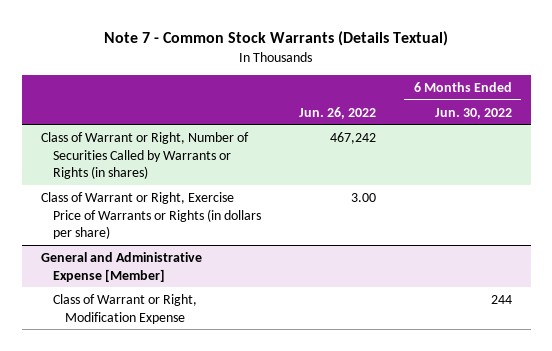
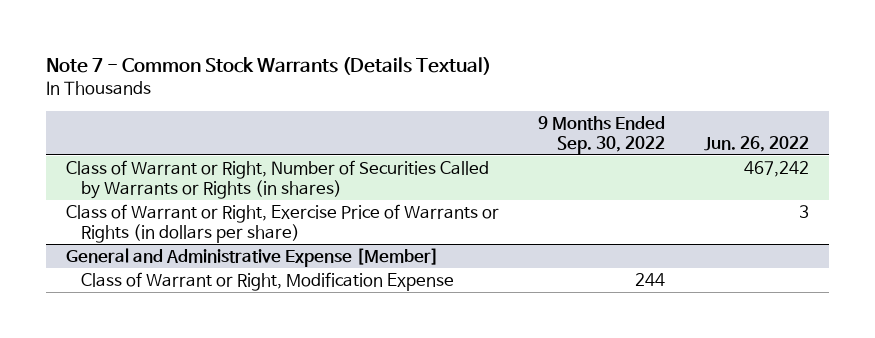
- | Jun. 26, 2022 | 6 Months Ended Jun. 30, 2022
+ | 9 Months Ended Sep. 30, 2022 | Jun. 26, 2022
- Class of Warrant or Right, Exercise Price of Warrants or Rights (in dollars per share) | 3.00 |
+ Class of Warrant or Right, Exercise Price of Warrants or Rights (in dollars per share) | | 3

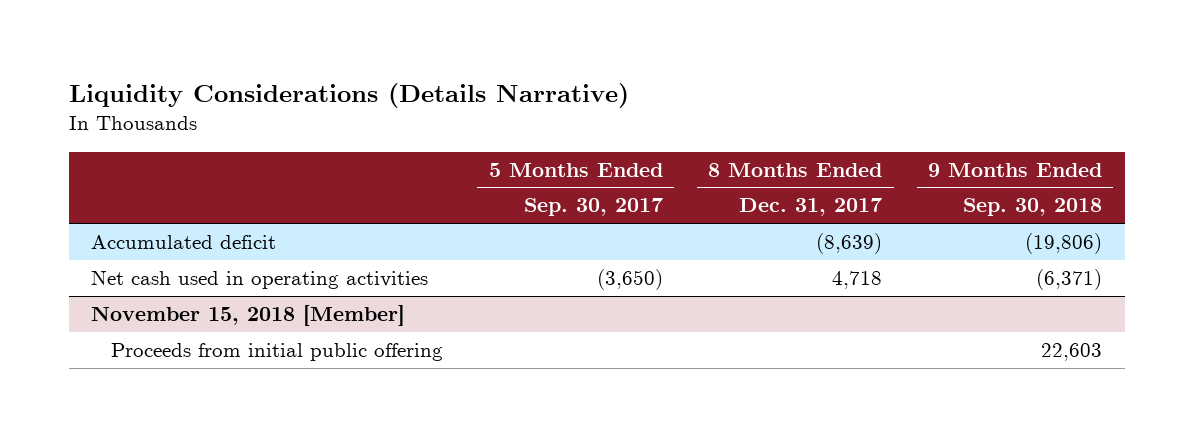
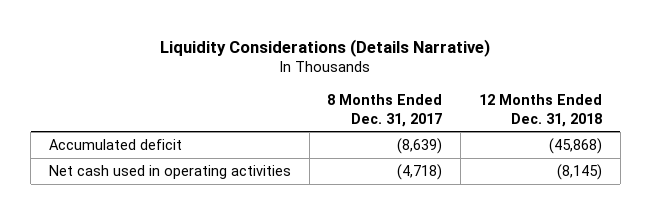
- | 5 Months Ended Sep. 30, 2017 | 8 Months Ended Dec. 31, 2017 | 9 Months Ended Sep. 30, 2018
+ | 8 Months Ended Dec. 31, 2017 | 12 Months Ended Dec. 31, 2018
- Net cash used in operating activities | (3,650) | 4,718 | (6,371)
- November 15, 2018 [Member]
- Proceeds from initial public offering | | | 22,603
+ Net cash used in operating activities | (4,718) | (8,145)

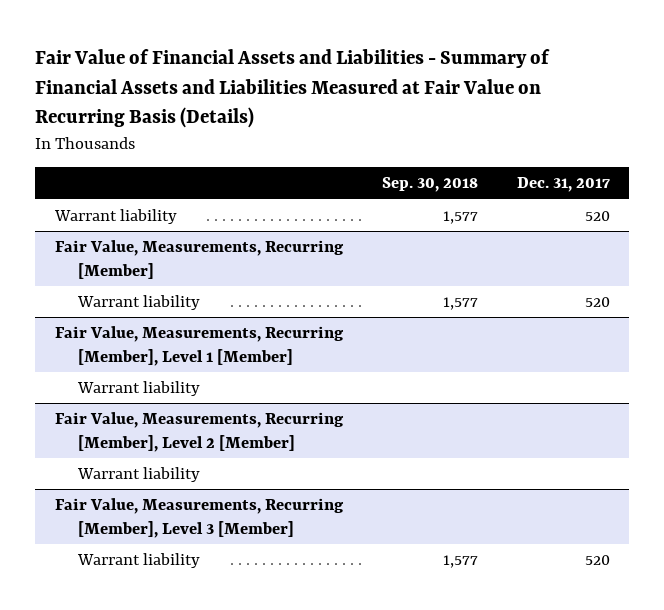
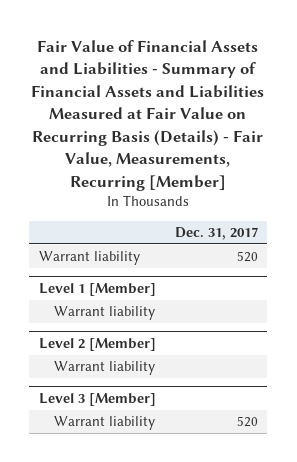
- Fair Value of Financial Assets and Liabilities - Summary of Financial Assets and Liabilities Measured at Fair Value on Recurring Basis (Details)
+ Fair Value of Financial Assets and Liabilities - Summary of Financial Assets and Liabilities Measured at Fair Value on Recurring Basis (Details) - Fair Value, Measurements, Recurring [Member]
- | Sep. 30, 2018 | Dec. 31, 2017
+ | Dec. 31, 2017
- Fair Value, Measurements, Recurring [Member]
- Warrant liability | 1,577 | 520
- Fair Value, Measurements, Recurring [Member], Level 1 [Member]
+ Level 1 [Member]
- Fair Value, Measurements, Recurring [Member], Level 2 [Member]
+ Level 2 [Member]
- Fair Value, Measurements, Recurring [Member], Level 3 [Member]
+ Level 3 [Member]

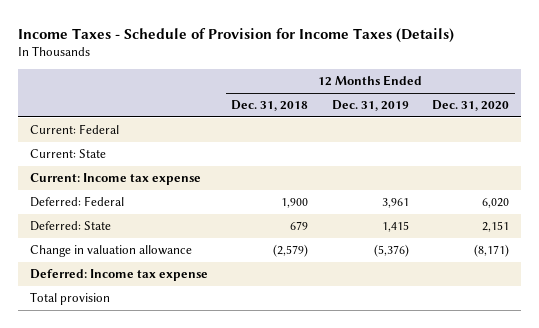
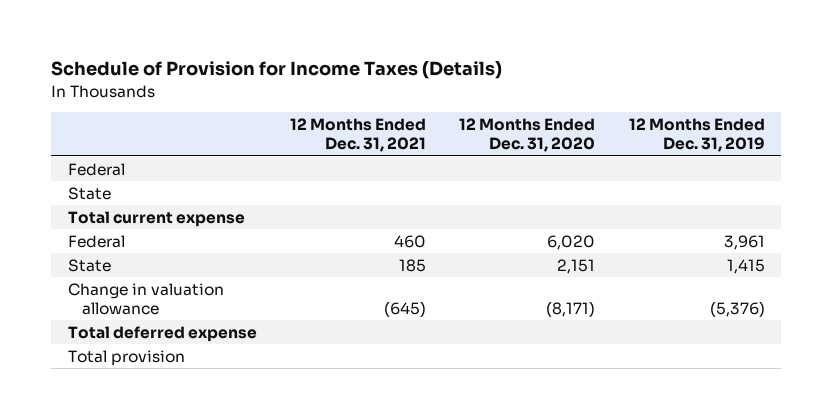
- Income Taxes - Schedule of Provision for Income Taxes (Details)
+ Schedule of Provision for Income Taxes (Details)
- | 12 Months Ended Dec. 31, 2018 | 12 Months Ended Dec. 31, 2019 | 12 Months Ended Dec. 31, 2020
+ | 12 Months Ended Dec. 31, 2021 | 12 Months Ended Dec. 31, 2020 | 12 Months Ended Dec. 31, 2019
- Current: Federal
- Current: State
- Current: Income tax expense
- Deferred: Federal | 1,900 | 3,961 | 6,020
- Deferred: State | 679 | 1,415 | 2,151
+ Federal
+ State
+ Total current expense
+ Federal | 460 | 6,020 | 3,961
+ State | 185 | 2,151 | 1,415
- Deferred: Income tax expense
+ Total deferred expense

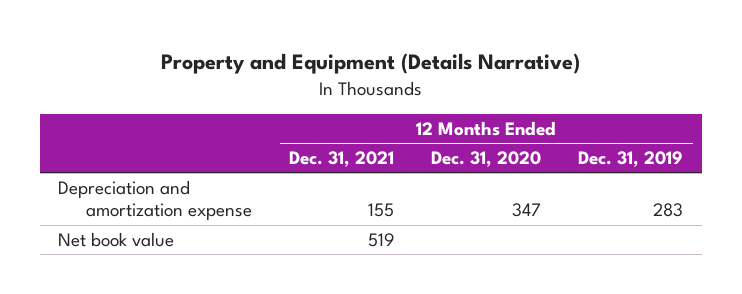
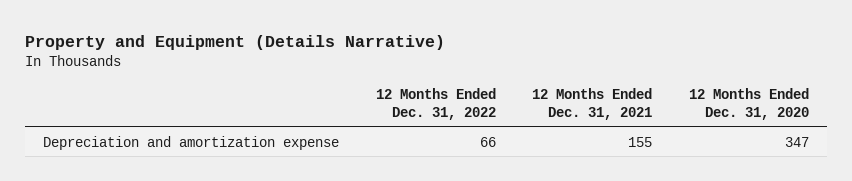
- | 12 Months Ended Dec. 31, 2021 | 12 Months Ended Dec. 31, 2020 | 12 Months Ended Dec. 31, 2019
+ | 12 Months Ended Dec. 31, 2022 | 12 Months Ended Dec. 31, 2021 | 12 Months Ended Dec. 31, 2020
- Net book value | 519 | |

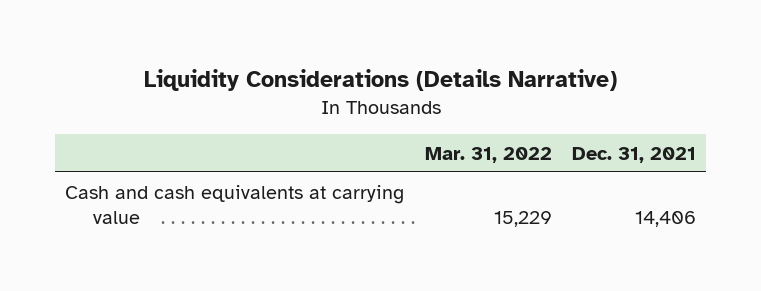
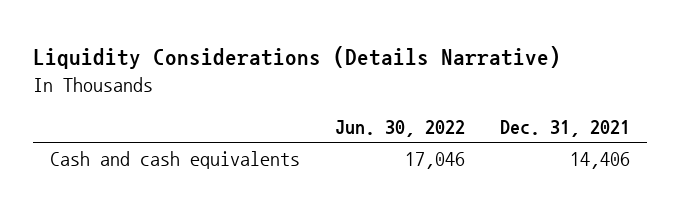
- | Mar. 31, 2022 | Dec. 31, 2021
+ | Jun. 30, 2022 | Dec. 31, 2021
- Cash and cash equivalents at carrying value | 15,229 | 14,406
+ Cash and cash equivalents | 17,046 | 14,406

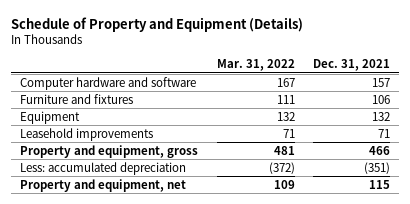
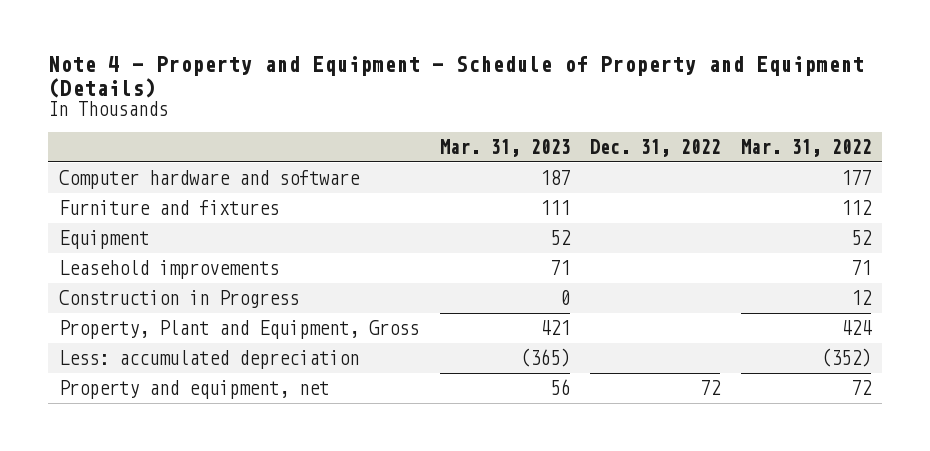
- Schedule of Property and Equipment (Details)
+ Note 4 - Property and Equipment - Schedule of Property and Equipment (Details)
- | Mar. 31, 2022 | Dec. 31, 2021
+ | Mar. 31, 2023 | Dec. 31, 2022 | Mar. 31, 2022
- Computer hardware and software | 167 | 157
- Furniture and fixtures | 111 | 106
- Equipment | 132 | 132
+ Computer hardware and software | 187 | | 177
+ Furniture and fixtures | 111 | | 112
+ Equipment | 52 | | 52
- Property and equipment, gross | 481 | 466
- Less: accumulated depreciation | (372) | (351)
- Property and equipment, net | 109 | 115
+ Construction in Progress | 0 | | 12
+ Property, Plant and Equipment, Gross | 421 | | 424
+ Less: accumulated depreciation | (365) | | (352)
+ Property and equipment, net | 56 | 72 | 72

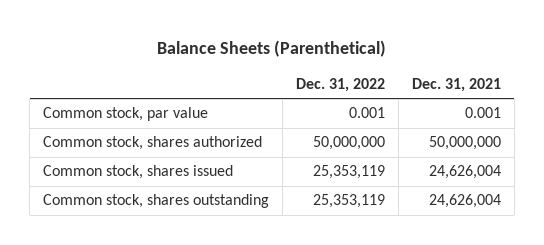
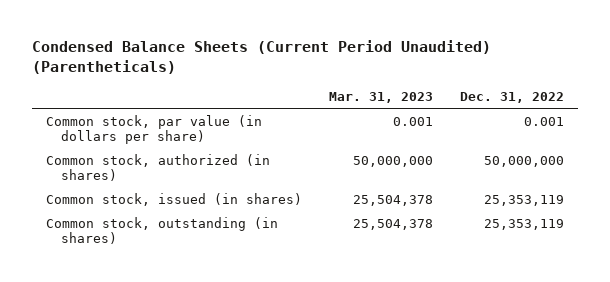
- Balance Sheets (Parenthetical)
+ Condensed Balance Sheets (Current Period Unaudited) (Parentheticals)
- | Dec. 31, 2022 | Dec. 31, 2021
+ | Mar. 31, 2023 | Dec. 31, 2022
- Common stock, par value | 0.001 | 0.001
- Common stock, shares authorized | 50,000,000 | 50,000,000
- Common stock, shares issued | 25,353,119 | 24,626,004
- Common stock, shares outstanding | 25,353,119 | 24,626,004
+ Common stock, par value (in dollars per share) | 0.001 | 0.001
+ Common stock, authorized (in shares) | 50,000,000 | 50,000,000
+ Common stock, issued (in shares) | 25,504,378 | 25,353,119
+ Common stock, outstanding (in shares) | 25,504,378 | 25,353,119

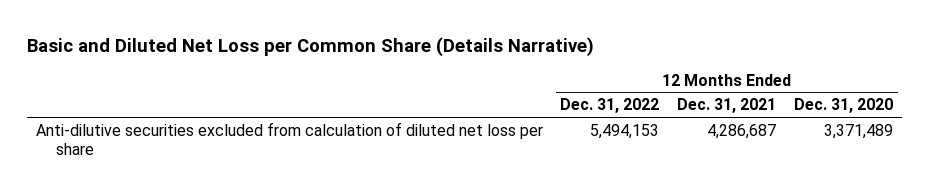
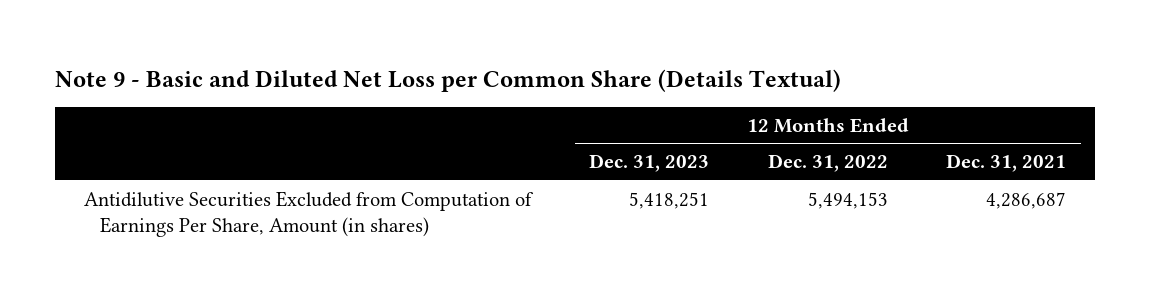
- Basic and Diluted Net Loss per Common Share (Details Narrative)
+ Note 9 - Basic and Diluted Net Loss per Common Share (Details Textual)
- | 12 Months Ended Dec. 31, 2022 | 12 Months Ended Dec. 31, 2021 | 12 Months Ended Dec. 31, 2020
+ | 12 Months Ended Dec. 31, 2023 | 12 Months Ended Dec. 31, 2022 | 12 Months Ended Dec. 31, 2021
- Anti-dilutive securities excluded from calculation of diluted net loss per share | 5,494,153 | 4,286,687 | 3,371,489
+ Antidilutive Securities Excluded from Computation of Earnings Per Share, Amount (in shares) | 5,418,251 | 5,494,153 | 4,286,687

